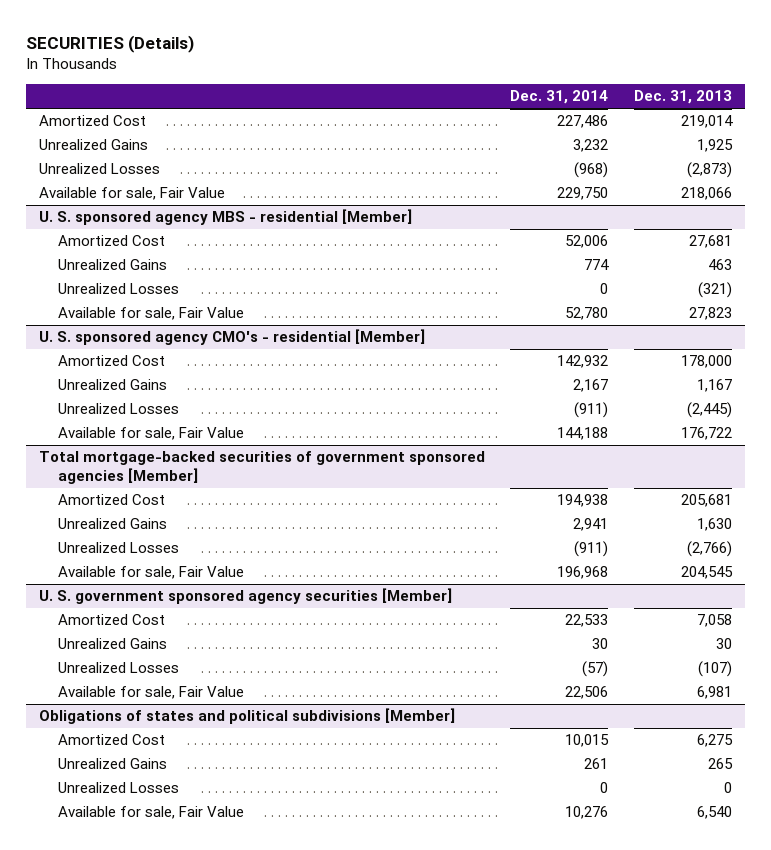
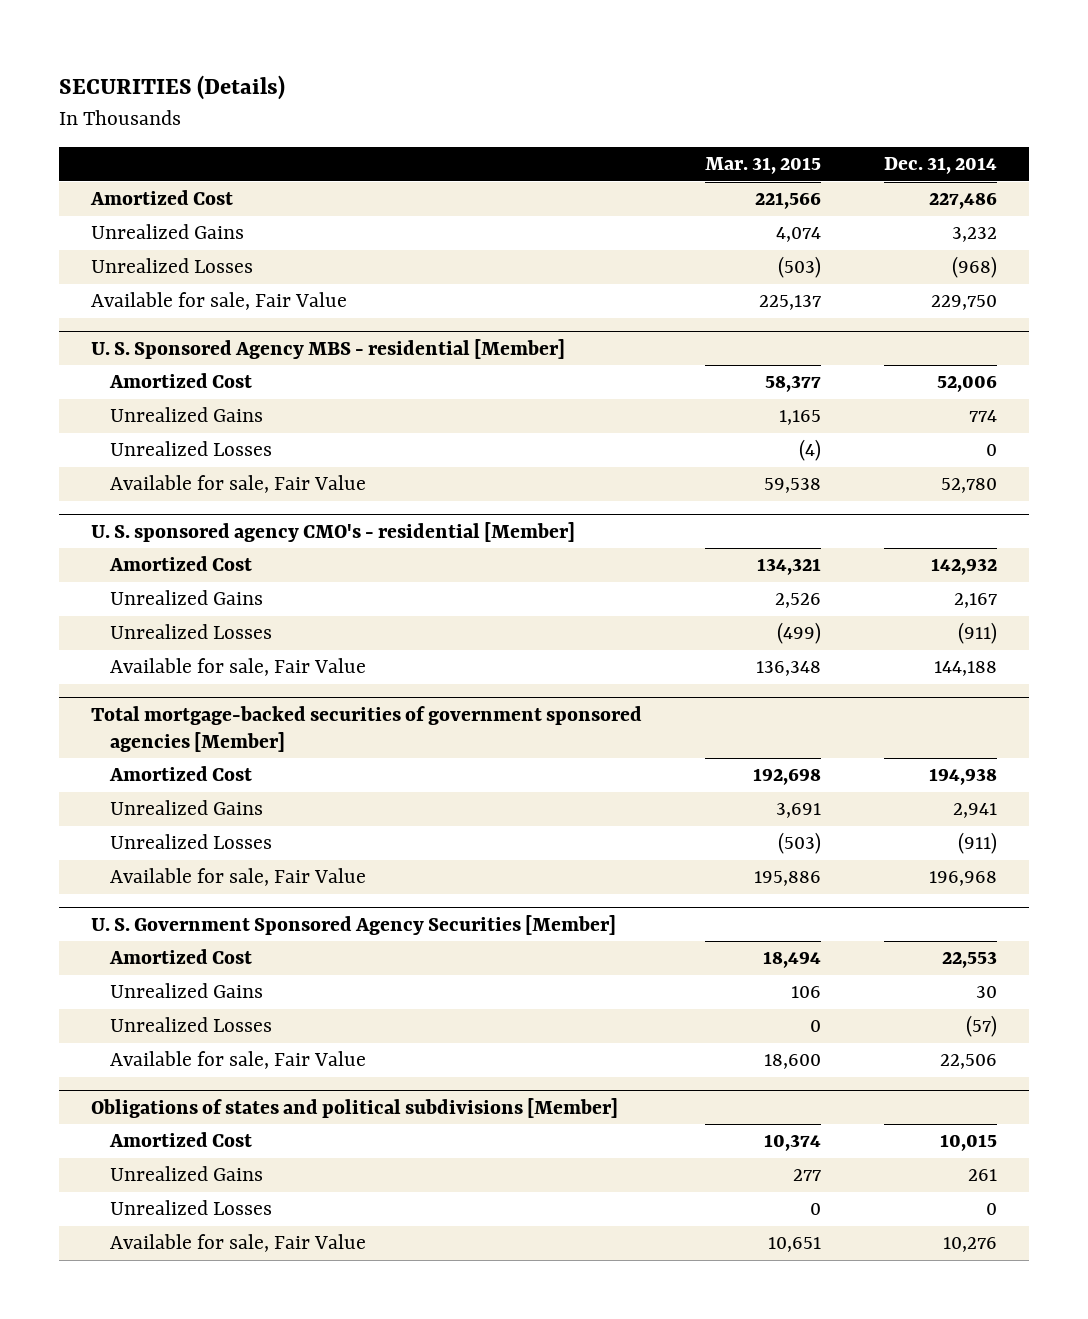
- | Dec. 31, 2014 | Dec. 31, 2013
+ | Mar. 31, 2015 | Dec. 31, 2014
- U. S. sponsored agency MBS - residential [Member]
+ U. S. Sponsored Agency MBS - residential [Member]
- U. S. government sponsored agency securities [Member]
- Amortized Cost | 22,533 | 7,058
+ U. S. Government Sponsored Agency Securities [Member]
+ Amortized Cost | 18,494 | 22,553

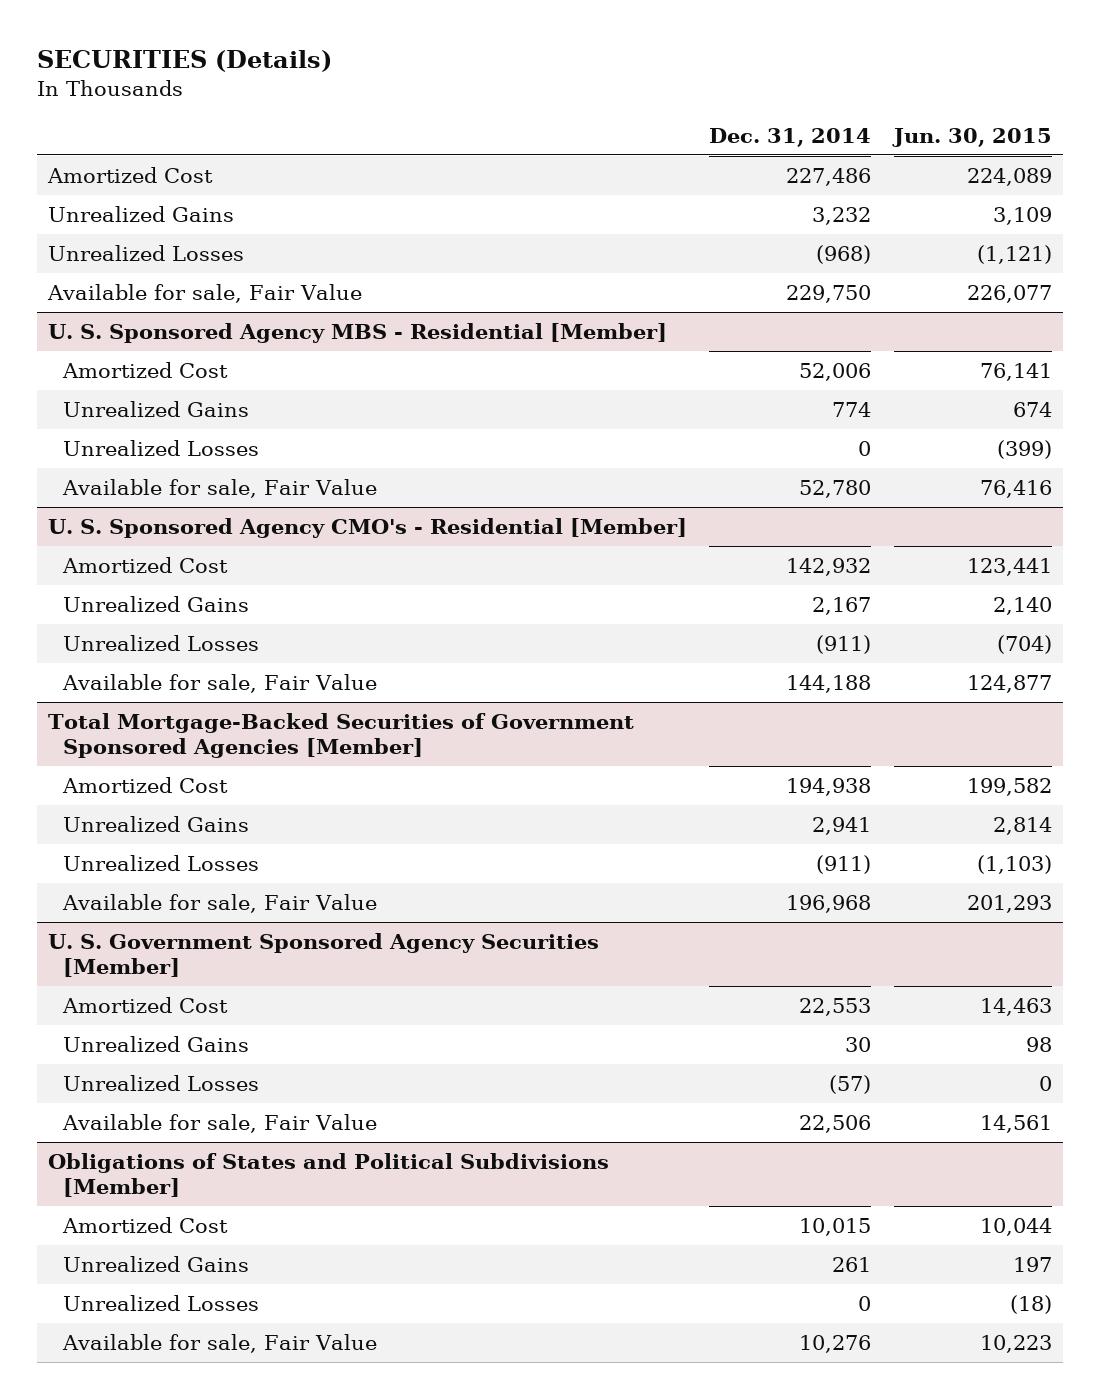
- | Mar. 31, 2015 | Dec. 31, 2014
+ | Dec. 31, 2014 | Jun. 30, 2015
- U. S. Sponsored Agency MBS - residential [Member]
+ U. S. Sponsored Agency MBS - Residential [Member]
- U. S. sponsored agency CMO's - residential [Member]
+ U. S. Sponsored Agency CMO's - Residential [Member]
- Total mortgage-backed securities of government sponsored agencies [Member]
+ Total Mortgage-Backed Securities of Government Sponsored Agencies [Member]
- Obligations of states and political subdivisions [Member]
+ Obligations of States and Political Subdivisions [Member]

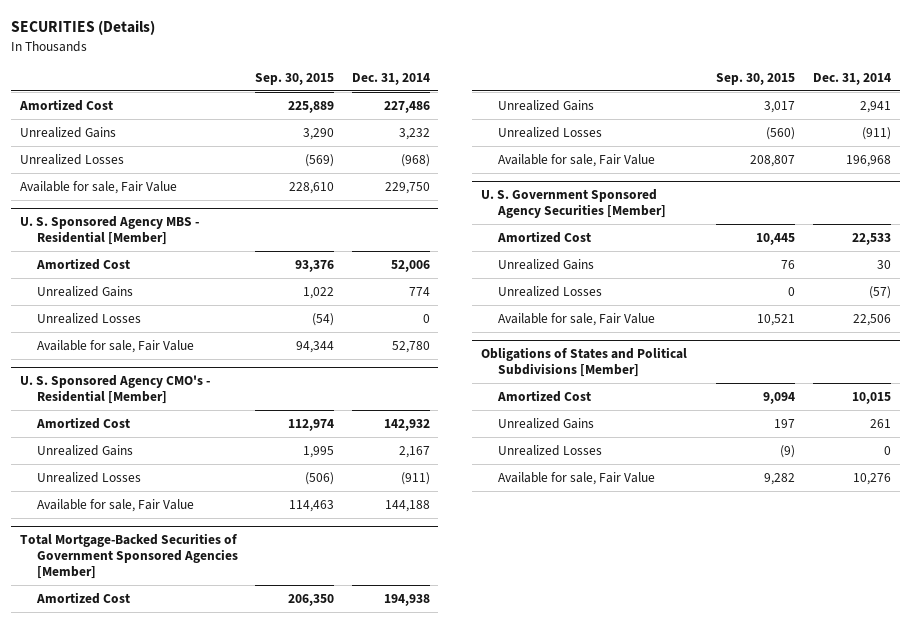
- | Dec. 31, 2014 | Jun. 30, 2015
+ | Sep. 30, 2015 | Dec. 31, 2014
@ U. S. Government Sponsored Agency Securities [Member]
- Amortized Cost | 22,553 | 14,463
+ Amortized Cost | 10,445 | 22,533

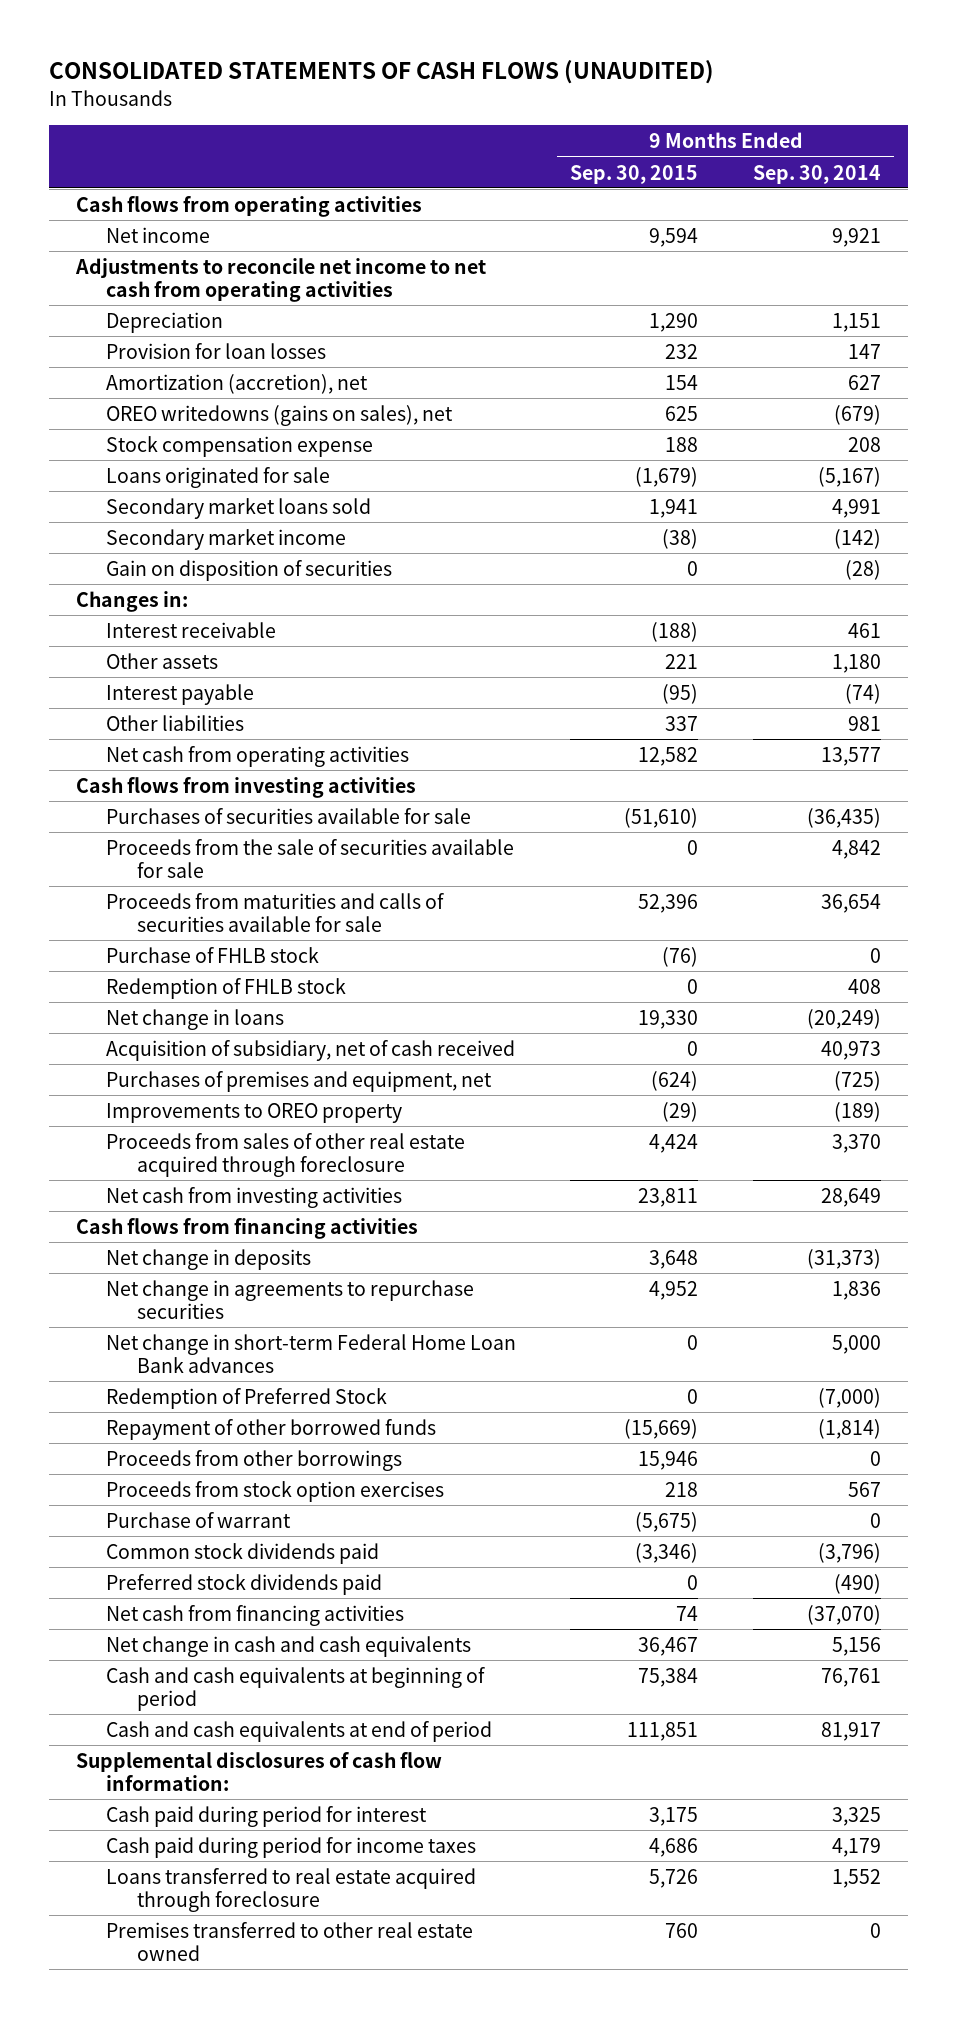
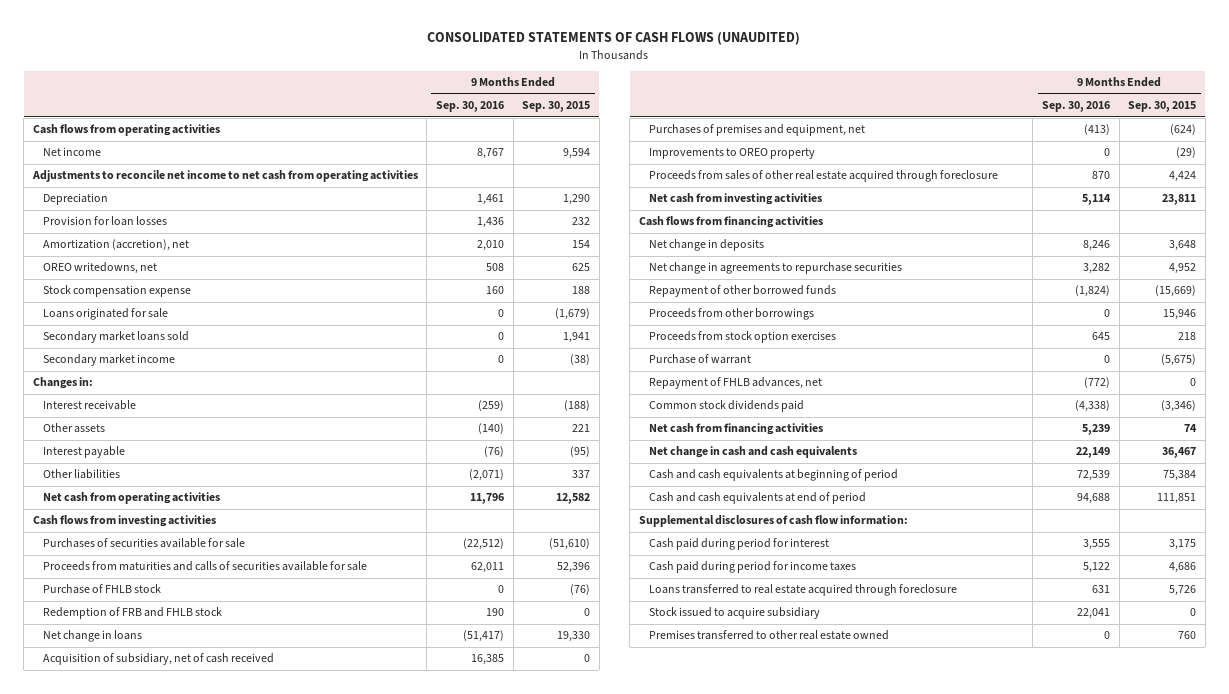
- | 9 Months Ended Sep. 30, 2015 | 9 Months Ended Sep. 30, 2014
+ | 9 Months Ended Sep. 30, 2016 | 9 Months Ended Sep. 30, 2015
- OREO writedowns (gains on sales), net | 625 | (679)
+ OREO writedowns, net | 508 | 625
- Gain on disposition of securities | 0 | (28)
- Proceeds from the sale of securities available for sale | 0 | 4,842
- Redemption of FHLB stock | 0 | 408
+ Redemption of FRB and FHLB stock | 190 | 0
- Net change in short-term Federal Home Loan Bank advances | 0 | 5,000
- Redemption of Preferred Stock | 0 | (7,000)
+ Repayment of FHLB advances, net | (772) | 0
- Preferred stock dividends paid | 0 | (490)
+ Stock issued to acquire subsidiary | 22,041 | 0

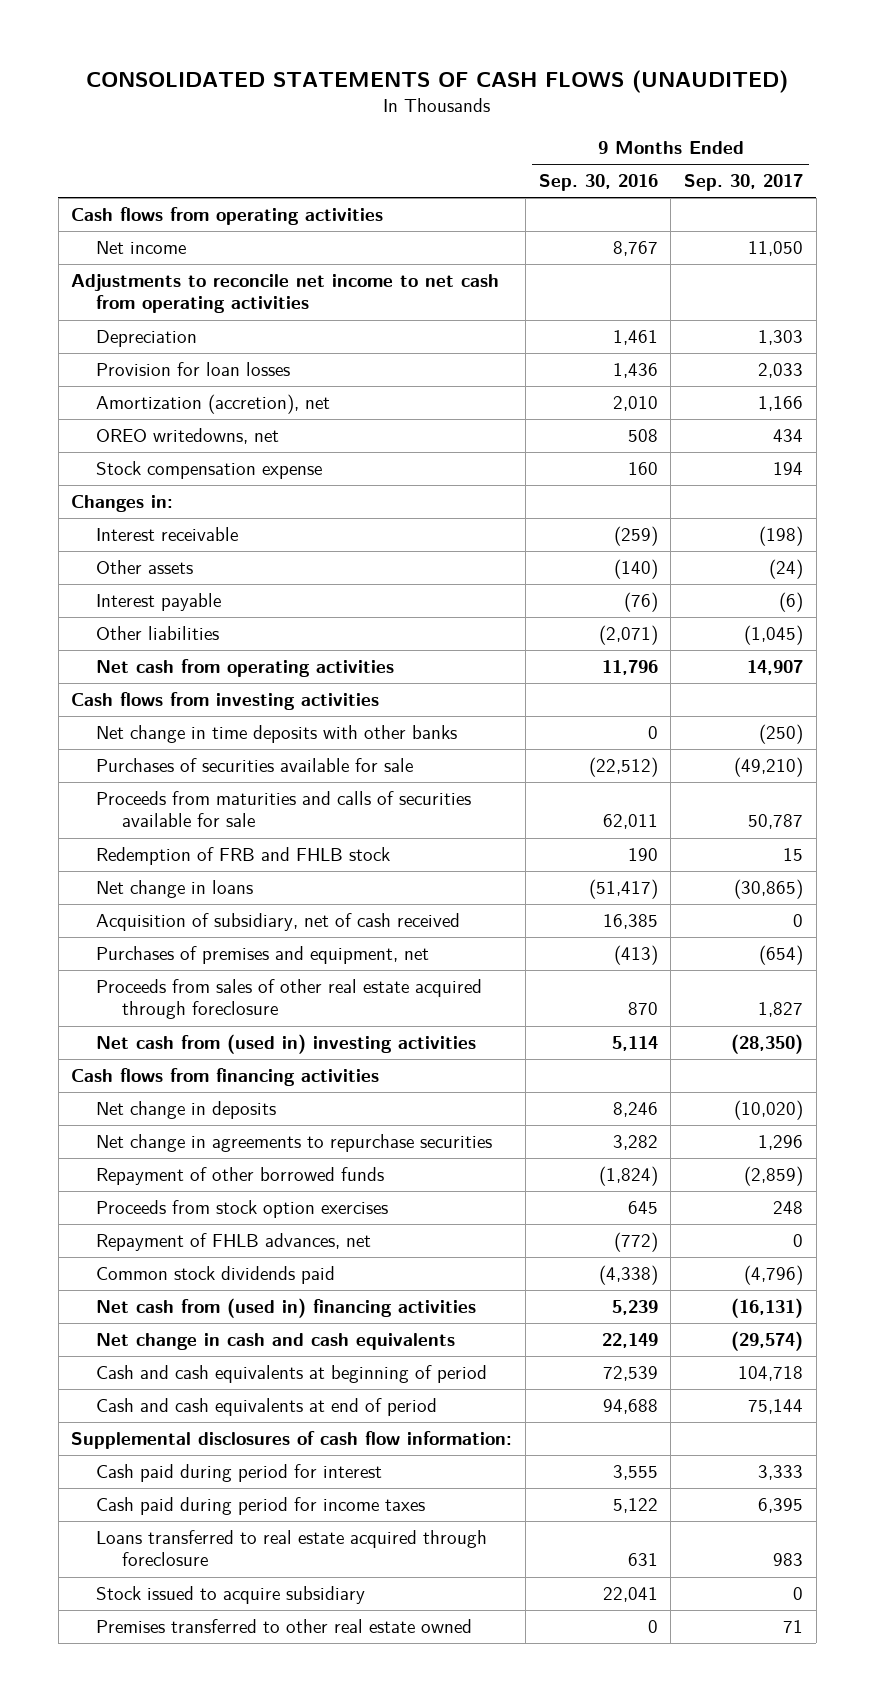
- | 9 Months Ended Sep. 30, 2016 | 9 Months Ended Sep. 30, 2015
+ | 9 Months Ended Sep. 30, 2016 | 9 Months Ended Sep. 30, 2017
- Loans originated for sale | 0 | (1,679)
- Secondary market loans sold | 0 | 1,941
- Secondary market income | 0 | (38)
+ Net change in time deposits with other banks | 0 | (250)
- Purchase of FHLB stock | 0 | (76)
- Improvements to OREO property | 0 | (29)
- Net cash from investing activities | 5,114 | 23,811
+ Net cash from (used in) investing activities | 5,114 | (28,350)
- Proceeds from other borrowings | 0 | 15,946
- Purchase of warrant | 0 | (5,675)
- Net cash from financing activities | 5,239 | 74
+ Net cash from (used in) financing activities | 5,239 | (16,131)

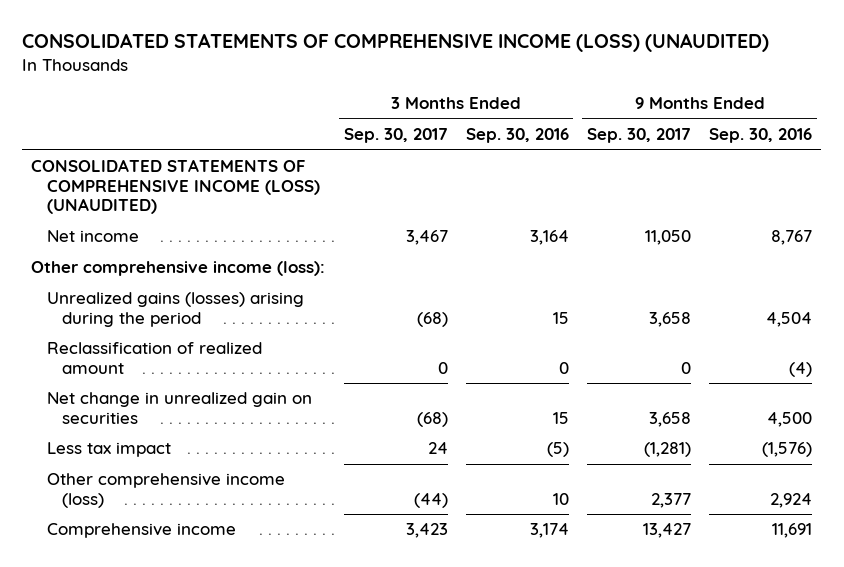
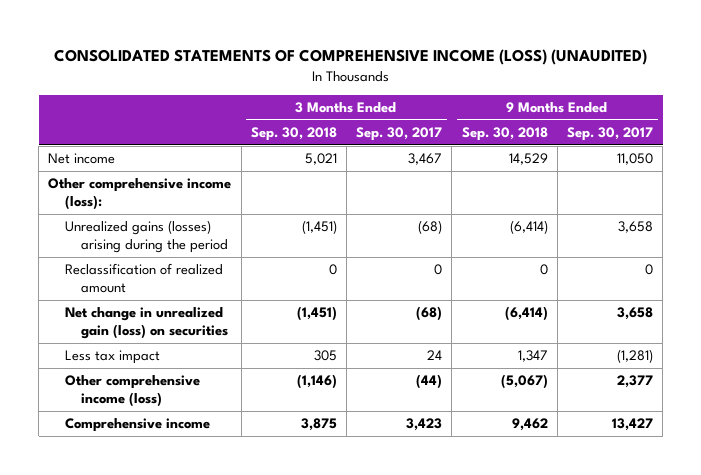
- | 3 Months Ended Sep. 30, 2017 | 3 Months Ended Sep. 30, 2016 | 9 Months Ended Sep. 30, 2017 | 9 Months Ended Sep. 30, 2016
+ | 3 Months Ended Sep. 30, 2018 | 3 Months Ended Sep. 30, 2017 | 9 Months Ended Sep. 30, 2018 | 9 Months Ended Sep. 30, 2017
- CONSOLIDATED STATEMENTS OF COMPREHENSIVE INCOME (LOSS) (UNAUDITED)
- Net change in unrealized gain on securities | (68) | 15 | 3,658 | 4,500
+ Net change in unrealized gain (loss) on securities | (1,451) | (68) | (6,414) | 3,658

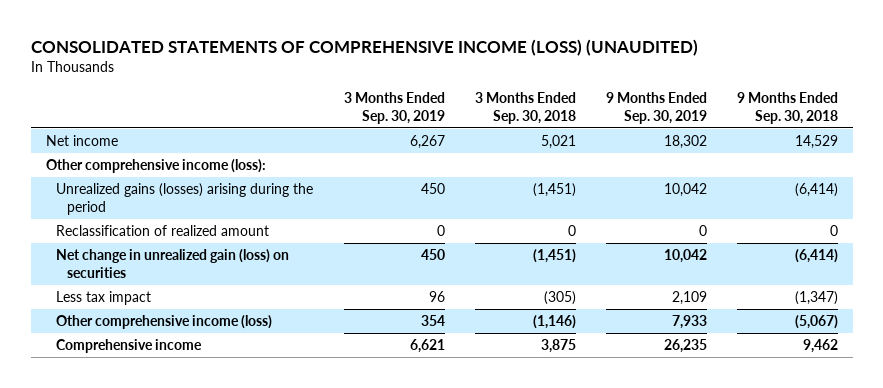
- | 3 Months Ended Sep. 30, 2018 | 3 Months Ended Sep. 30, 2017 | 9 Months Ended Sep. 30, 2018 | 9 Months Ended Sep. 30, 2017
+ | 3 Months Ended Sep. 30, 2019 | 3 Months Ended Sep. 30, 2018 | 9 Months Ended Sep. 30, 2019 | 9 Months Ended Sep. 30, 2018
- Less tax impact | 305 | 24 | 1,347 | (1,281)
+ Less tax impact | 96 | (305) | 2,109 | (1,347)

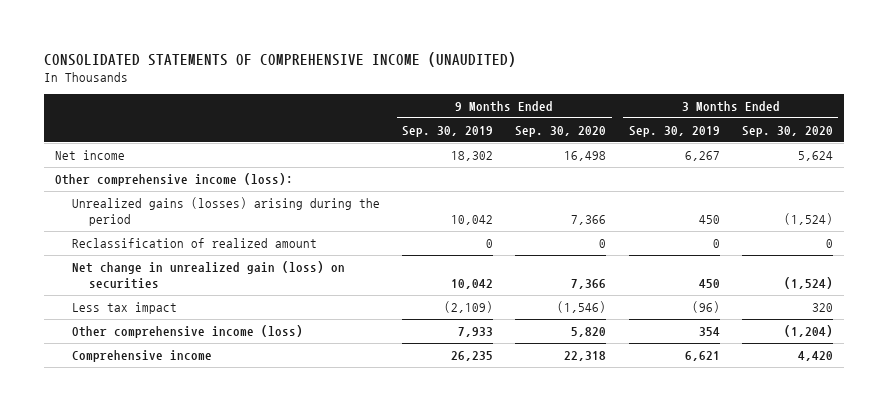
- CONSOLIDATED STATEMENTS OF COMPREHENSIVE INCOME (LOSS) (UNAUDITED)
+ CONSOLIDATED STATEMENTS OF COMPREHENSIVE INCOME (UNAUDITED)
- | 3 Months Ended Sep. 30, 2019 | 3 Months Ended Sep. 30, 2018 | 9 Months Ended Sep. 30, 2019 | 9 Months Ended Sep. 30, 2018
+ | 9 Months Ended Sep. 30, 2019 | 9 Months Ended Sep. 30, 2020 | 3 Months Ended Sep. 30, 2019 | 3 Months Ended Sep. 30, 2020
- Less tax impact | 96 | (305) | 2,109 | (1,347)
+ Less tax impact | (2,109) | (1,546) | (96) | 320

